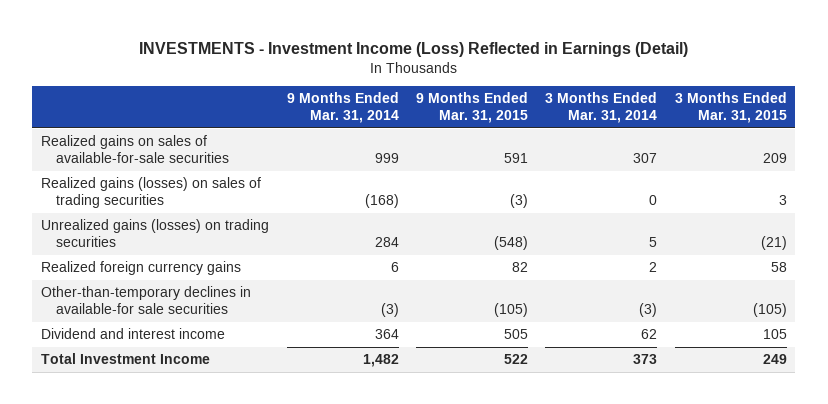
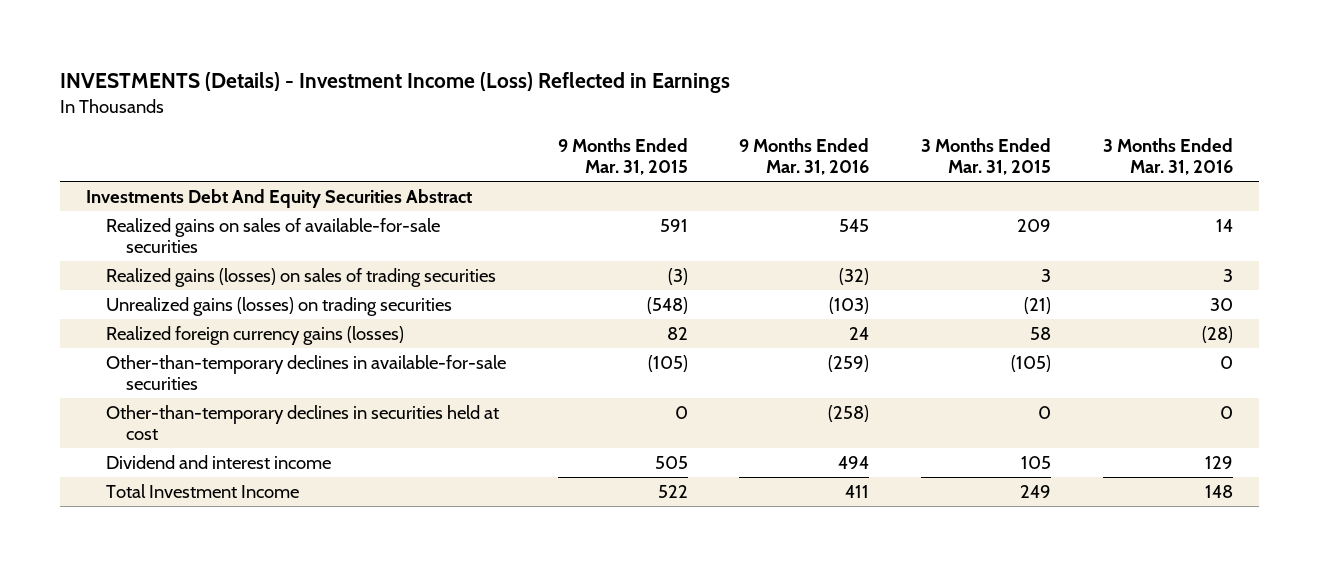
- INVESTMENTS - Investment Income (Loss) Reflected in Earnings (Detail)
+ INVESTMENTS (Details) - Investment Income (Loss) Reflected in Earnings
- | 9 Months Ended Mar. 31, 2014 | 9 Months Ended Mar. 31, 2015 | 3 Months Ended Mar. 31, 2014 | 3 Months Ended Mar. 31, 2015
+ | 9 Months Ended Mar. 31, 2015 | 9 Months Ended Mar. 31, 2016 | 3 Months Ended Mar. 31, 2015 | 3 Months Ended Mar. 31, 2016
+ Investments Debt And Equity Securities Abstract
- Realized foreign currency gains | 6 | 82 | 2 | 58
- Other-than-temporary declines in available-for sale securities | (3) | (105) | (3) | (105)
+ Realized foreign currency gains (losses) | 82 | 24 | 58 | (28)
+ Other-than-temporary declines in available-for-sale securities | (105) | (259) | (105) | 0
+ Other-than-temporary declines in securities held at cost | 0 | (258) | 0 | 0

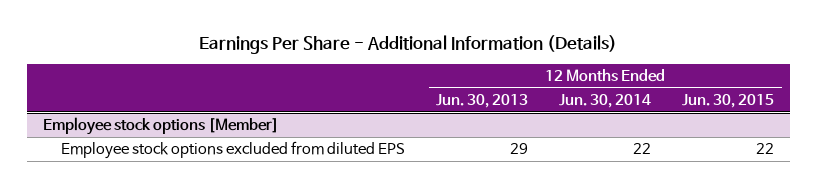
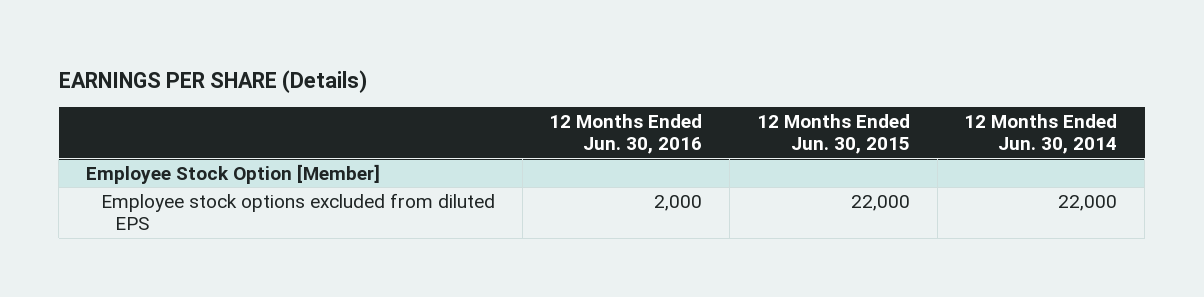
- Earnings Per Share - Additional Information (Details)
+ EARNINGS PER SHARE (Details)
- | 12 Months Ended Jun. 30, 2013 | 12 Months Ended Jun. 30, 2014 | 12 Months Ended Jun. 30, 2015
+ | 12 Months Ended Jun. 30, 2016 | 12 Months Ended Jun. 30, 2015 | 12 Months Ended Jun. 30, 2014
- Employee stock options [Member]
- Employee stock options excluded from diluted EPS | 29 | 22 | 22
+ Employee Stock Option [Member]
+ Employee stock options excluded from diluted EPS | 2,000 | 22,000 | 22,000

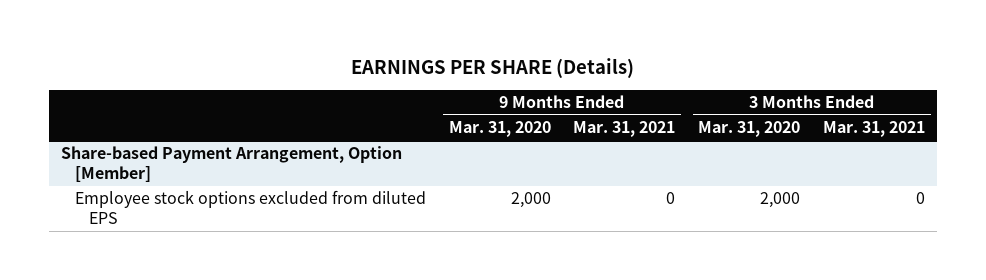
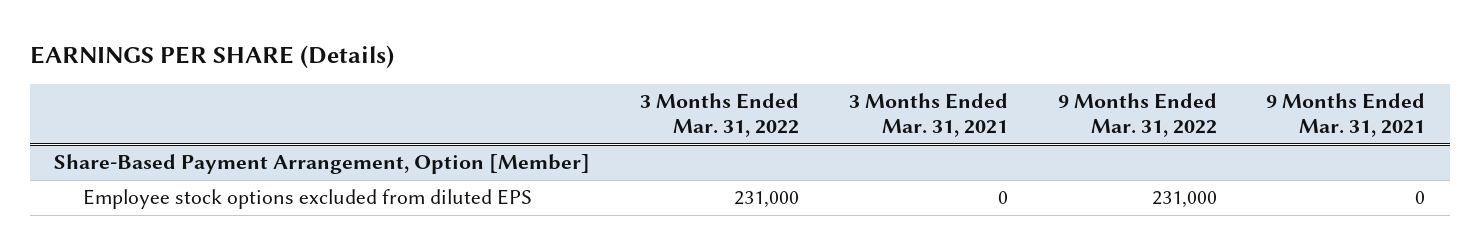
- | 9 Months Ended Mar. 31, 2020 | 9 Months Ended Mar. 31, 2021 | 3 Months Ended Mar. 31, 2020 | 3 Months Ended Mar. 31, 2021
+ | 3 Months Ended Mar. 31, 2022 | 3 Months Ended Mar. 31, 2021 | 9 Months Ended Mar. 31, 2022 | 9 Months Ended Mar. 31, 2021
- Share-based Payment Arrangement, Option [Member]
+ Share-Based Payment Arrangement, Option [Member]

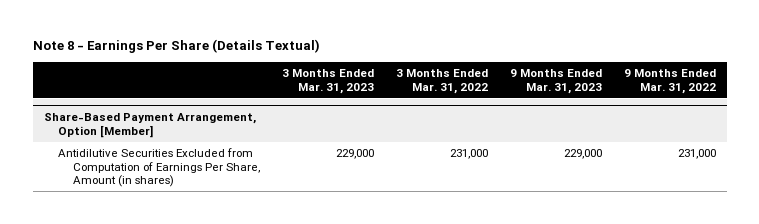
- EARNINGS PER SHARE (Details)
+ Note 8 - Earnings Per Share (Details Textual)
- | 3 Months Ended Mar. 31, 2022 | 3 Months Ended Mar. 31, 2021 | 9 Months Ended Mar. 31, 2022 | 9 Months Ended Mar. 31, 2021
+ | 3 Months Ended Mar. 31, 2023 | 3 Months Ended Mar. 31, 2022 | 9 Months Ended Mar. 31, 2023 | 9 Months Ended Mar. 31, 2022
@ Share-Based Payment Arrangement, Option [Member]
- Employee stock options excluded from diluted EPS | 231,000 | 0 | 231,000 | 0
+ Antidilutive Securities Excluded from Computation of Earnings Per Share, Amount (in shares) | 229,000 | 231,000 | 229,000 | 231,000

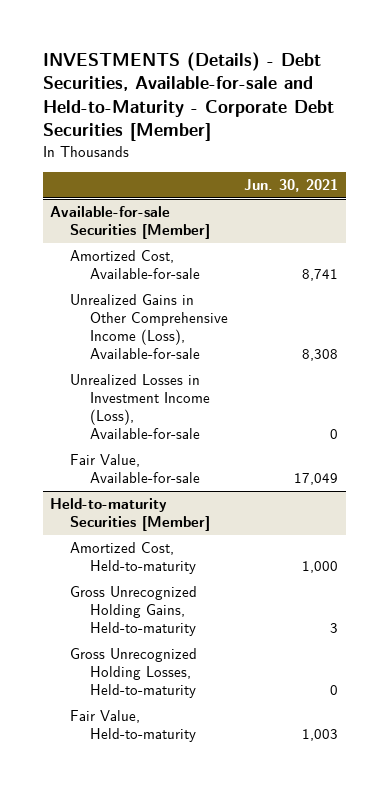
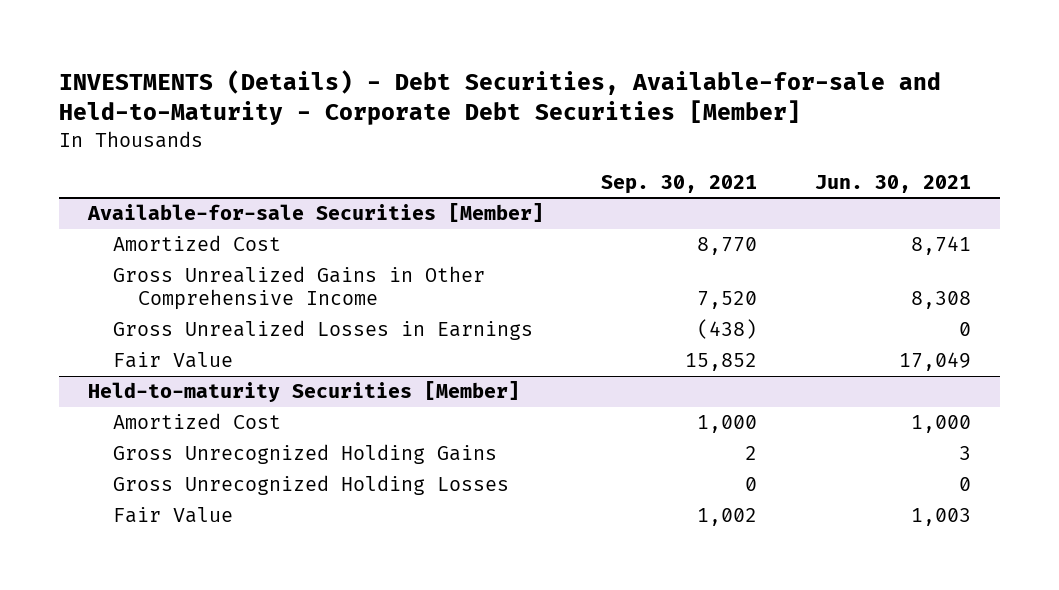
- | Jun. 30, 2021
+ | Sep. 30, 2021 | Jun. 30, 2021
@ Available-for-sale Securities [Member]
- Amortized Cost, Available-for-sale | 8,741
- Unrealized Gains in Other Comprehensive Income (Loss), Available-for-sale | 8,308
- Unrealized Losses in Investment Income (Loss), Available-for-sale | 0
- Fair Value, Available-for-sale | 17,049
+ Amortized Cost | 8,770 | 8,741
+ Gross Unrealized Gains in Other Comprehensive Income | 7,520 | 8,308
+ Gross Unrealized Losses in Earnings | (438) | 0
+ Fair Value | 15,852 | 17,049
@ Held-to-maturity Securities [Member]
- Amortized Cost, Held-to-maturity | 1,000
- Gross Unrecognized Holding Gains, Held-to-maturity | 3
- Gross Unrecognized Holding Losses, Held-to-maturity | 0
- Fair Value, Held-to-maturity | 1,003
+ Amortized Cost | 1,000 | 1,000
+ Gross Unrecognized Holding Gains | 2 | 3
+ Gross Unrecognized Holding Losses | 0 | 0
+ Fair Value | 1,002 | 1,003

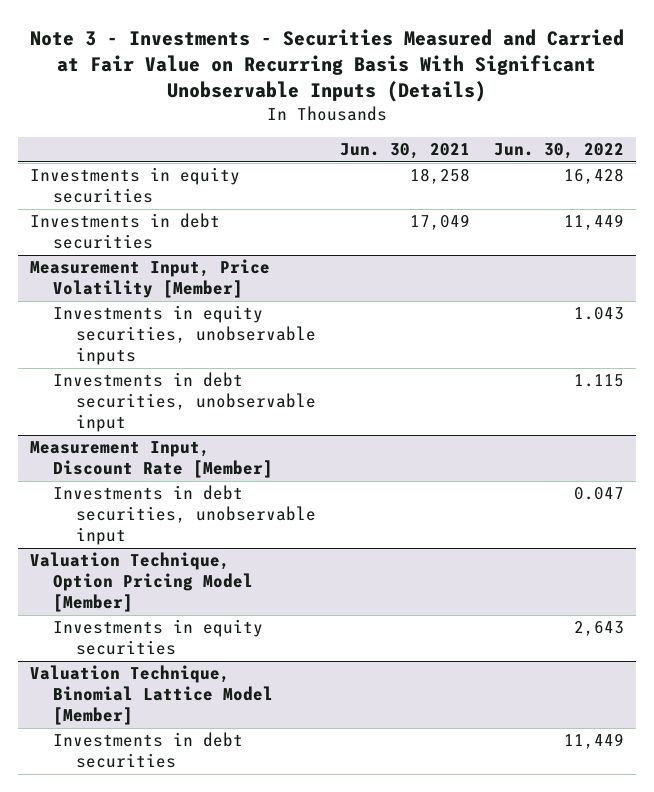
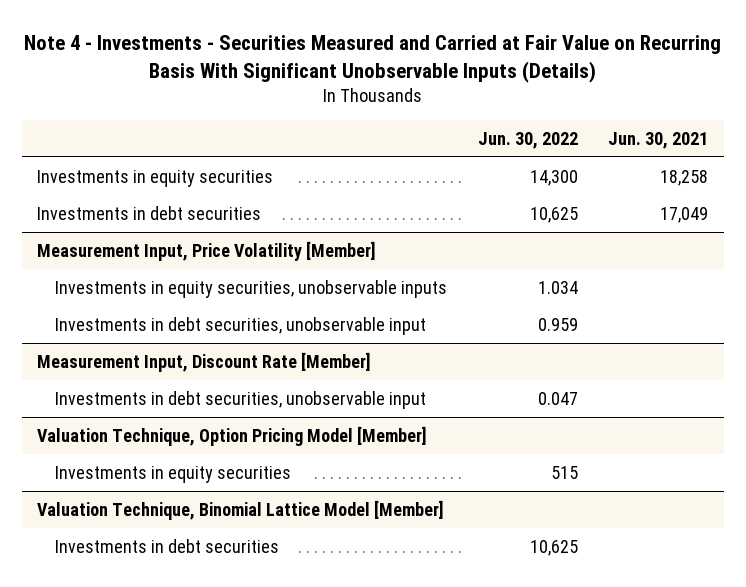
- Note 3 - Investments - Securities Measured and Carried at Fair Value on Recurring Basis With Significant Unobservable Inputs (Details)
+ Note 4 - Investments - Securities Measured and Carried at Fair Value on Recurring Basis With Significant Unobservable Inputs (Details)
- | Jun. 30, 2021 | Jun. 30, 2022
+ | Jun. 30, 2022 | Jun. 30, 2021
- Investments in equity securities | 18,258 | 16,428
- Investments in debt securities | 17,049 | 11,449
+ Investments in equity securities | 14,300 | 18,258
+ Investments in debt securities | 10,625 | 17,049
@ Measurement Input, Price Volatility [Member]
- Investments in equity securities, unobservable inputs | | 1.043
- Investments in debt securities, unobservable input | | 1.115
+ Investments in equity securities, unobservable inputs | 1.034 |
+ Investments in debt securities, unobservable input | 0.959 |
@ Valuation Technique, Option Pricing Model [Member]
- Investments in equity securities | | 2,643
+ Investments in equity securities | 515 |
@ Valuation Technique, Binomial Lattice Model [Member]
- Investments in debt securities | | 11,449
+ Investments in debt securities | 10,625 |

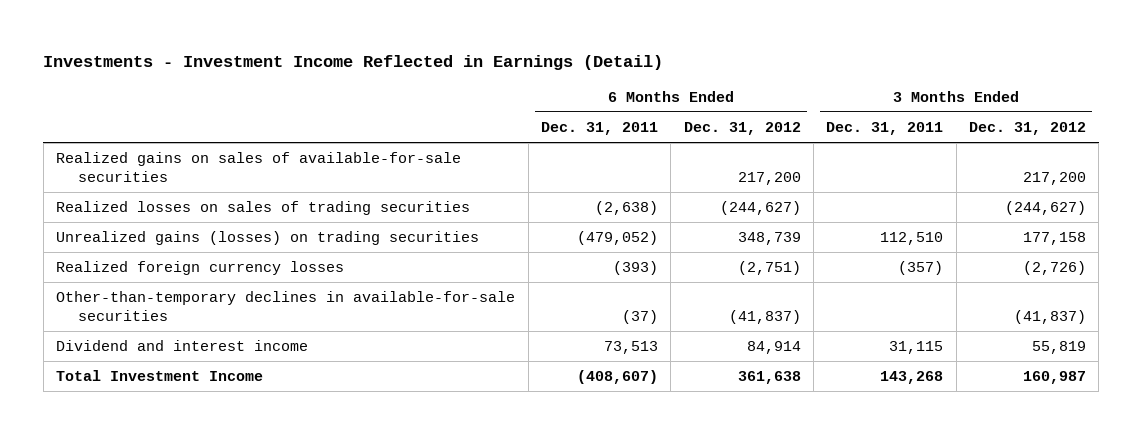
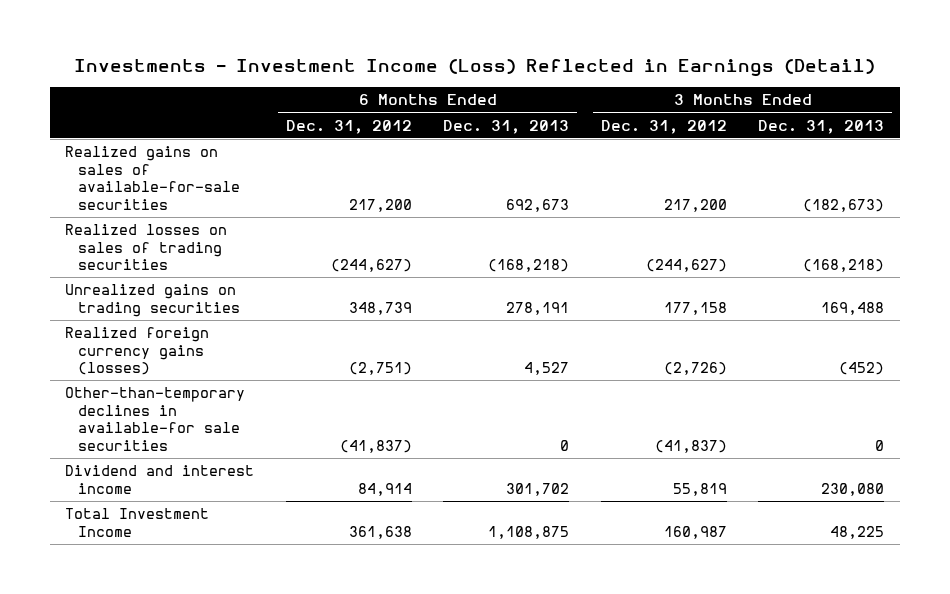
- Investments - Investment Income Reflected in Earnings (Detail)
+ Investments - Investment Income (Loss) Reflected in Earnings (Detail)
- | 6 Months Ended Dec. 31, 2011 | 6 Months Ended Dec. 31, 2012 | 3 Months Ended Dec. 31, 2011 | 3 Months Ended Dec. 31, 2012
+ | 6 Months Ended Dec. 31, 2012 | 6 Months Ended Dec. 31, 2013 | 3 Months Ended Dec. 31, 2012 | 3 Months Ended Dec. 31, 2013
- Unrealized gains (losses) on trading securities | (479,052) | 348,739 | 112,510 | 177,158
- Realized foreign currency losses | (393) | (2,751) | (357) | (2,726)
- Other-than-temporary declines in available-for-sale securities | (37) | (41,837) | | (41,837)
+ Unrealized gains on trading securities | 348,739 | 278,191 | 177,158 | 169,488
+ Realized foreign currency gains (losses) | (2,751) | 4,527 | (2,726) | (452)
+ Other-than-temporary declines in available-for sale securities | (41,837) | 0 | (41,837) | 0

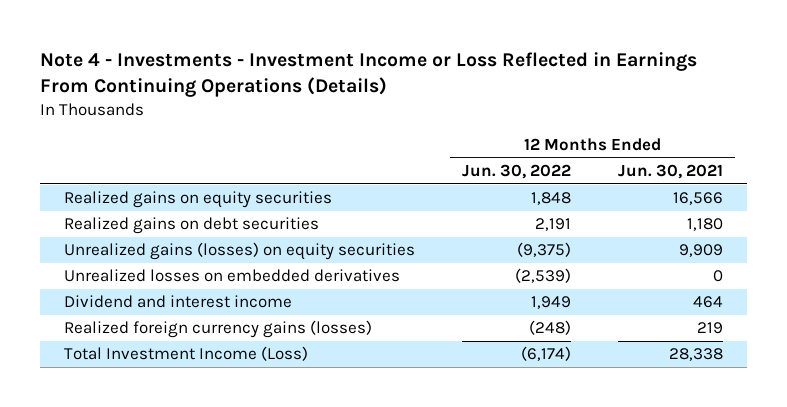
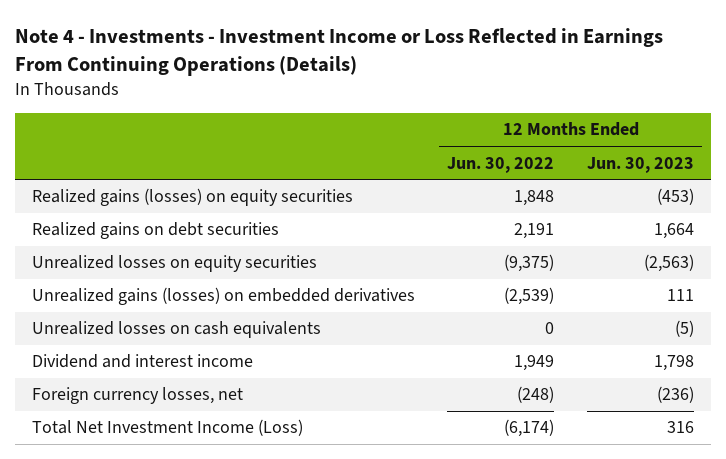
- | 12 Months Ended Jun. 30, 2022 | 12 Months Ended Jun. 30, 2021
+ | 12 Months Ended Jun. 30, 2022 | 12 Months Ended Jun. 30, 2023
- Realized gains on equity securities | 1,848 | 16,566
+ Realized gains (losses) on equity securities | 1,848 | (453)
- Unrealized gains (losses) on equity securities | (9,375) | 9,909
- Unrealized losses on embedded derivatives | (2,539) | 0
+ Unrealized losses on equity securities | (9,375) | (2,563)
+ Unrealized gains (losses) on embedded derivatives | (2,539) | 111
+ Unrealized losses on cash equivalents | 0 | (5)
- Realized foreign currency gains (losses) | (248) | 219
- Total Investment Income (Loss) | (6,174) | 28,338
+ Foreign currency losses, net | (248) | (236)
+ Total Net Investment Income (Loss) | (6,174) | 316

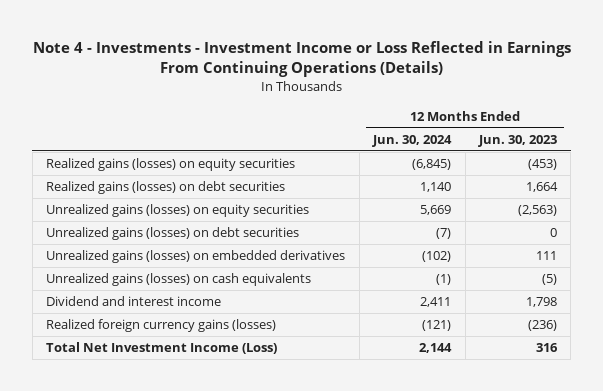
- | 12 Months Ended Jun. 30, 2022 | 12 Months Ended Jun. 30, 2023
+ | 12 Months Ended Jun. 30, 2024 | 12 Months Ended Jun. 30, 2023
- Realized gains on debt securities | 2,191 | 1,664
- Unrealized losses on equity securities | (9,375) | (2,563)
+ Realized gains (losses) on debt securities | 1,140 | 1,664
+ Unrealized gains (losses) on equity securities | 5,669 | (2,563)
+ Unrealized gains (losses) on debt securities | (7) | 0
- Unrealized losses on cash equivalents | 0 | (5)
+ Unrealized gains (losses) on cash equivalents | (1) | (5)
- Foreign currency losses, net | (248) | (236)
+ Realized foreign currency gains (losses) | (121) | (236)

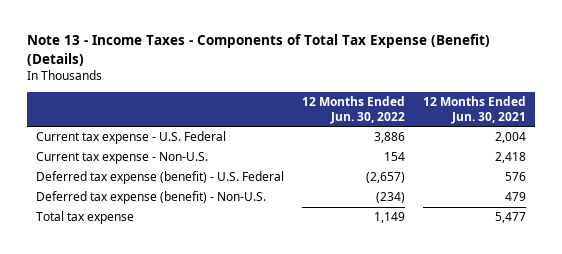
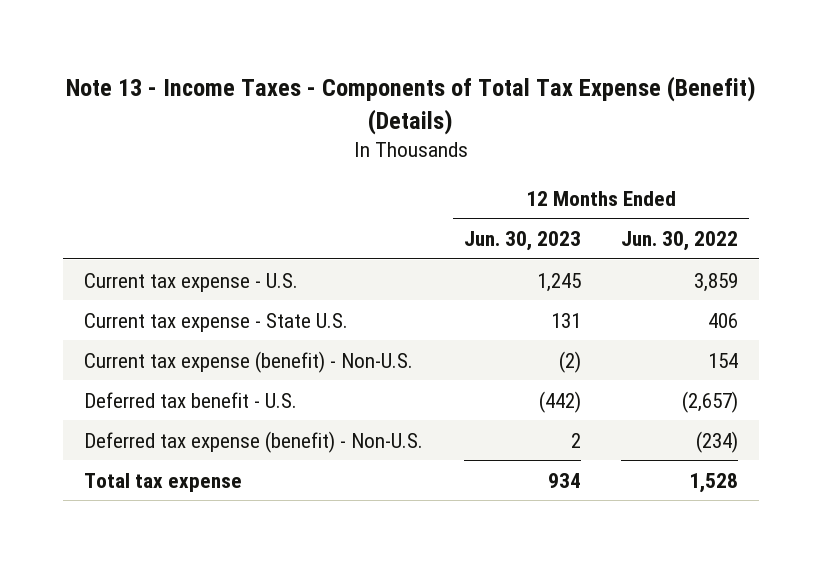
- | 12 Months Ended Jun. 30, 2022 | 12 Months Ended Jun. 30, 2021
+ | 12 Months Ended Jun. 30, 2023 | 12 Months Ended Jun. 30, 2022
- Current tax expense - U.S. Federal | 3,886 | 2,004
- Current tax expense - Non-U.S. | 154 | 2,418
- Deferred tax expense (benefit) - U.S. Federal | (2,657) | 576
+ Current tax expense - U.S. | 1,245 | 3,859
+ Current tax expense - State U.S. | 131 | 406
+ Current tax expense (benefit) - Non-U.S. | (2) | 154
+ Deferred tax benefit - U.S. | (442) | (2,657)
- Total tax expense | 1,149 | 5,477
+ Total tax expense | 934 | 1,528

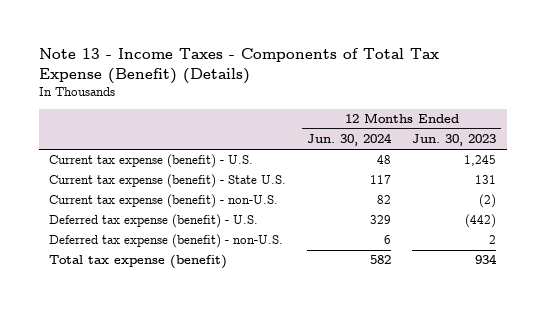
- | 12 Months Ended Jun. 30, 2023 | 12 Months Ended Jun. 30, 2022
+ | 12 Months Ended Jun. 30, 2024 | 12 Months Ended Jun. 30, 2023
- Current tax expense - U.S. | 1,245 | 3,859
- Current tax expense - State U.S. | 131 | 406
- Current tax expense (benefit) - Non-U.S. | (2) | 154
- Deferred tax benefit - U.S. | (442) | (2,657)
- Deferred tax expense (benefit) - Non-U.S. | 2 | (234)
- Total tax expense | 934 | 1,528
+ Current tax expense (benefit) - U.S. | 48 | 1,245
+ Current tax expense (benefit) - State U.S. | 117 | 131
+ Current tax expense (benefit) - non-U.S. | 82 | (2)
+ Deferred tax expense (benefit) - U.S. | 329 | (442)
+ Deferred tax expense (benefit) - non-U.S. | 6 | 2
+ Total tax expense (benefit) | 582 | 934

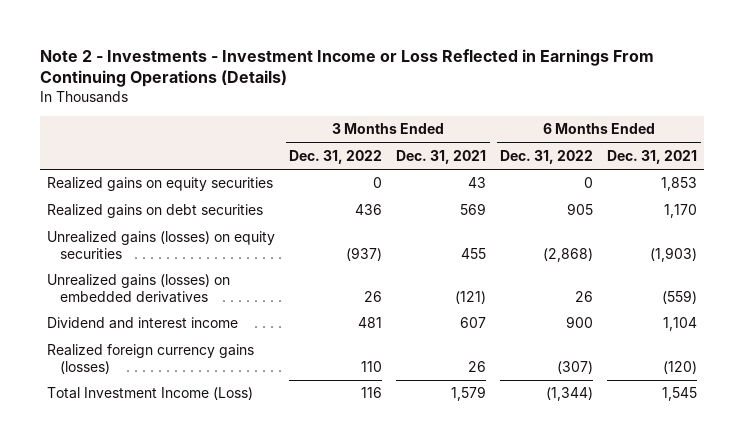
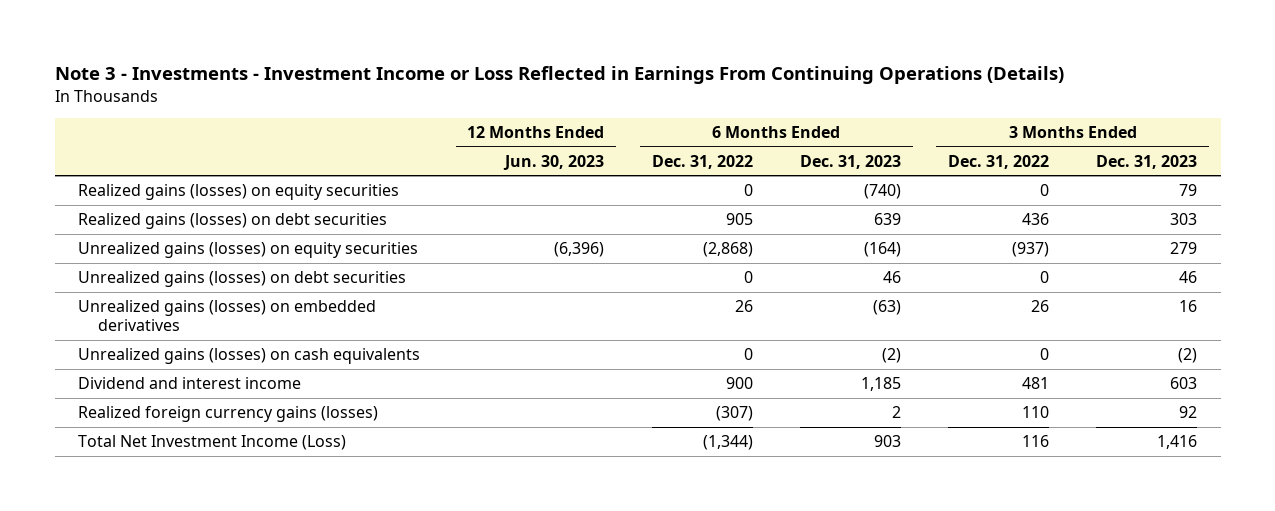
- Note 2 - Investments - Investment Income or Loss Reflected in Earnings From Continuing Operations (Details)
+ Note 3 - Investments - Investment Income or Loss Reflected in Earnings From Continuing Operations (Details)
- | 3 Months Ended Dec. 31, 2022 | 3 Months Ended Dec. 31, 2021 | 6 Months Ended Dec. 31, 2022 | 6 Months Ended Dec. 31, 2021
+ | 12 Months Ended Jun. 30, 2023 | 6 Months Ended Dec. 31, 2022 | 6 Months Ended Dec. 31, 2023 | 3 Months Ended Dec. 31, 2022 | 3 Months Ended Dec. 31, 2023
- Realized gains on equity securities | 0 | 43 | 0 | 1,853
- Realized gains on debt securities | 436 | 569 | 905 | 1,170
+ Realized gains (losses) on equity securities | | 0 | (740) | 0 | 79
+ Realized gains (losses) on debt securities | | 905 | 639 | 436 | 303
+ Unrealized gains (losses) on debt securities | | 0 | 46 | 0 | 46
+ Unrealized gains (losses) on cash equivalents | | 0 | (2) | 0 | (2)
- Total Investment Income (Loss) | 116 | 1,579 | (1,344) | 1,545
+ Total Net Investment Income (Loss) | | (1,344) | 903 | 116 | 1,416

